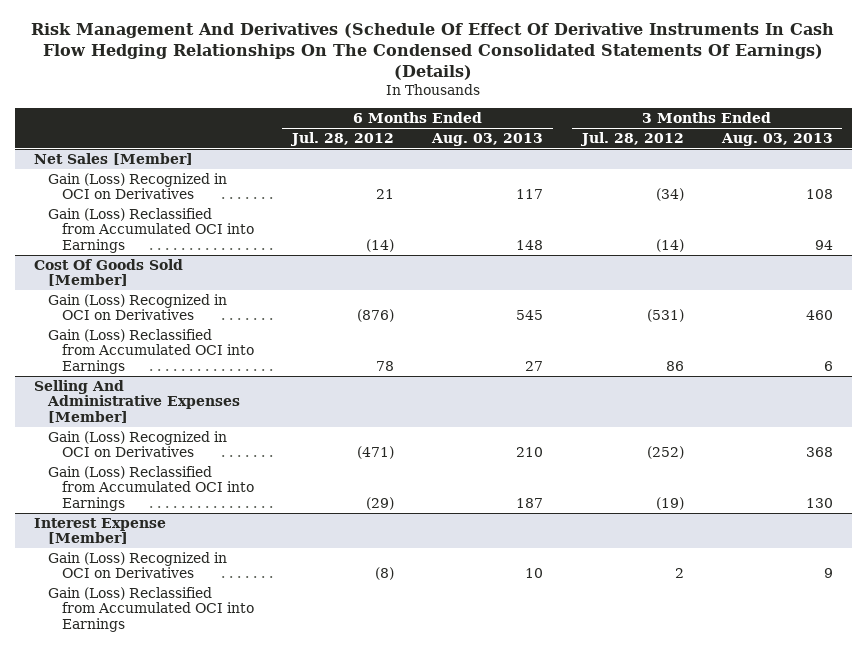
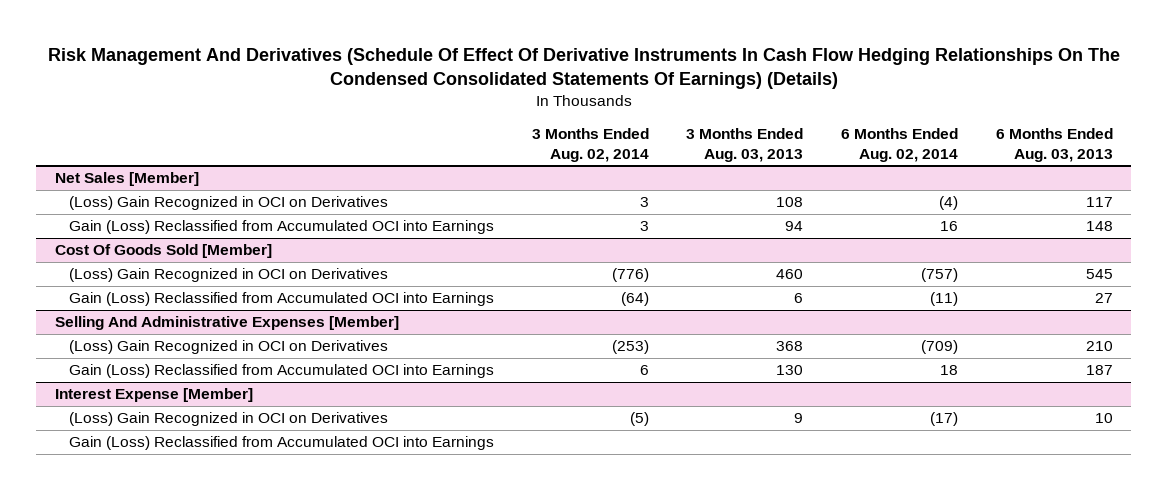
- | 6 Months Ended Jul. 28, 2012 | 6 Months Ended Aug. 03, 2013 | 3 Months Ended Jul. 28, 2012 | 3 Months Ended Aug. 03, 2013
+ | 3 Months Ended Aug. 02, 2014 | 3 Months Ended Aug. 03, 2013 | 6 Months Ended Aug. 02, 2014 | 6 Months Ended Aug. 03, 2013
@ Net Sales [Member]
- Gain (Loss) Recognized in OCI on Derivatives | 21 | 117 | (34) | 108
+ (Loss) Gain Recognized in OCI on Derivatives | 3 | 108 | (4) | 117
@ Cost Of Goods Sold [Member]
- Gain (Loss) Recognized in OCI on Derivatives | (876) | 545 | (531) | 460
+ (Loss) Gain Recognized in OCI on Derivatives | (776) | 460 | (757) | 545
@ Selling And Administrative Expenses [Member]
- Gain (Loss) Recognized in OCI on Derivatives | (471) | 210 | (252) | 368
+ (Loss) Gain Recognized in OCI on Derivatives | (253) | 368 | (709) | 210
@ Interest Expense [Member]
- Gain (Loss) Recognized in OCI on Derivatives | (8) | 10 | 2 | 9
+ (Loss) Gain Recognized in OCI on Derivatives | (5) | 9 | (17) | 10

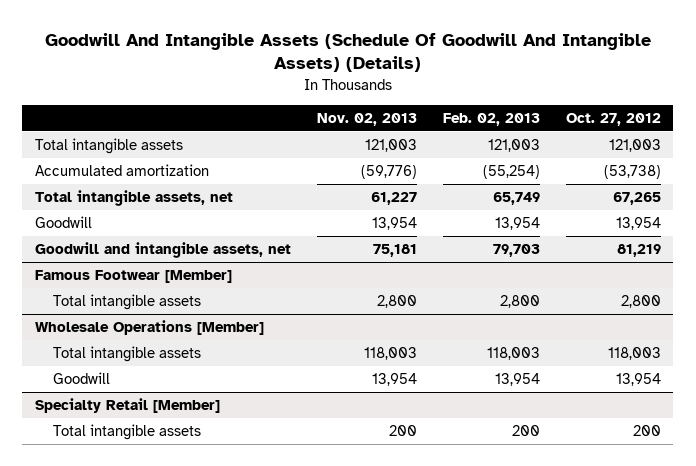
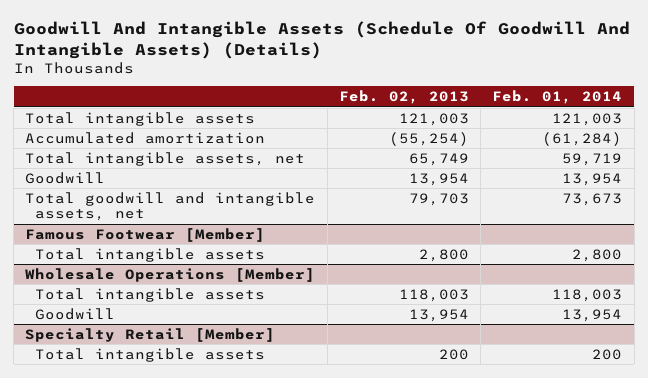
- | Nov. 02, 2013 | Feb. 02, 2013 | Oct. 27, 2012
+ | Feb. 02, 2013 | Feb. 01, 2014
- Goodwill and intangible assets, net | 75,181 | 79,703 | 81,219
+ Total goodwill and intangible assets, net | 79,703 | 73,673

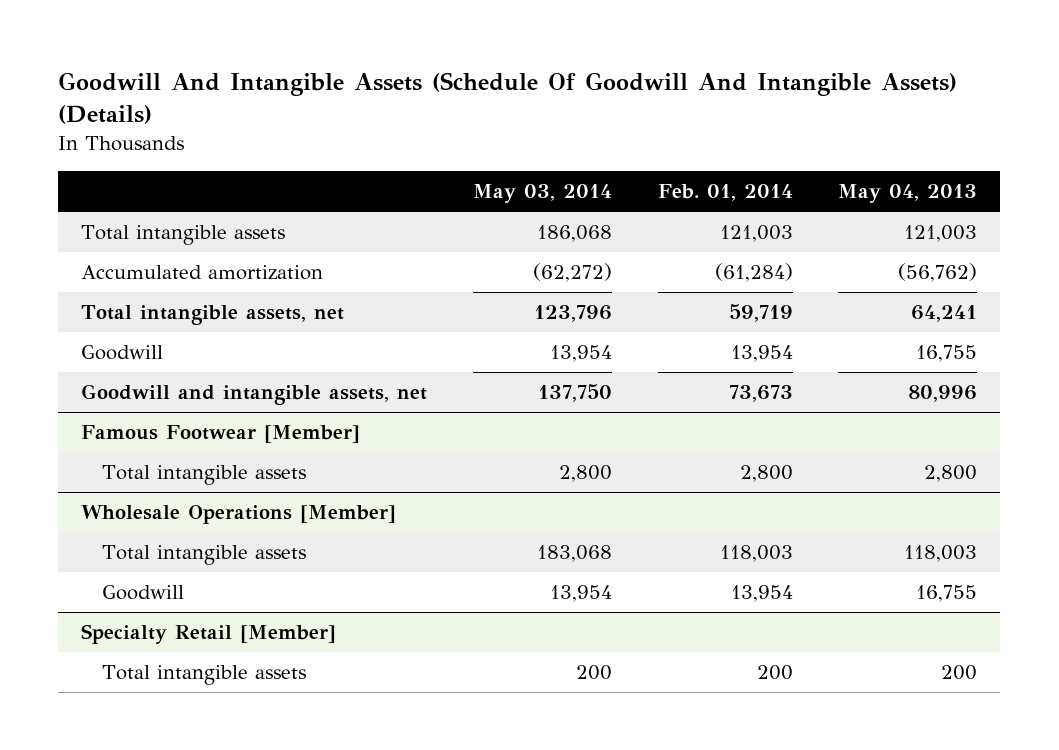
- | Feb. 02, 2013 | Feb. 01, 2014
+ | May 03, 2014 | Feb. 01, 2014 | May 04, 2013
- Total goodwill and intangible assets, net | 79,703 | 73,673
+ Goodwill and intangible assets, net | 137,750 | 73,673 | 80,996

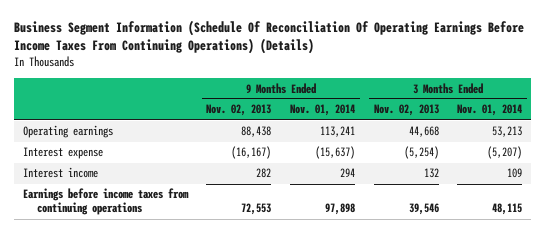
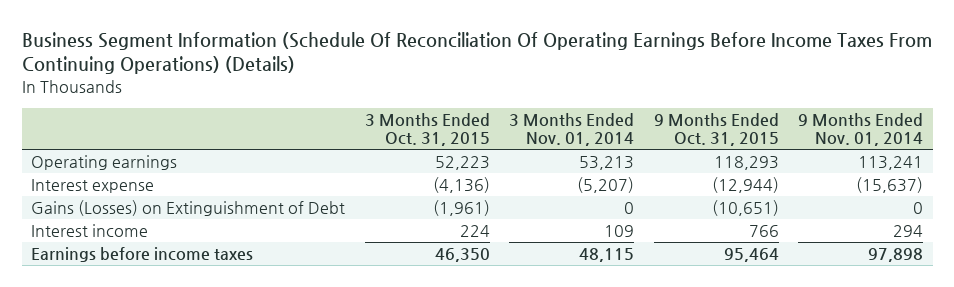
- | 9 Months Ended Nov. 02, 2013 | 9 Months Ended Nov. 01, 2014 | 3 Months Ended Nov. 02, 2013 | 3 Months Ended Nov. 01, 2014
+ | 3 Months Ended Oct. 31, 2015 | 3 Months Ended Nov. 01, 2014 | 9 Months Ended Oct. 31, 2015 | 9 Months Ended Nov. 01, 2014
+ Gains (Losses) on Extinguishment of Debt | (1,961) | 0 | (10,651) | 0
- Earnings before income taxes from continuing operations | 72,553 | 97,898 | 39,546 | 48,115
+ Earnings before income taxes | 46,350 | 48,115 | 95,464 | 97,898

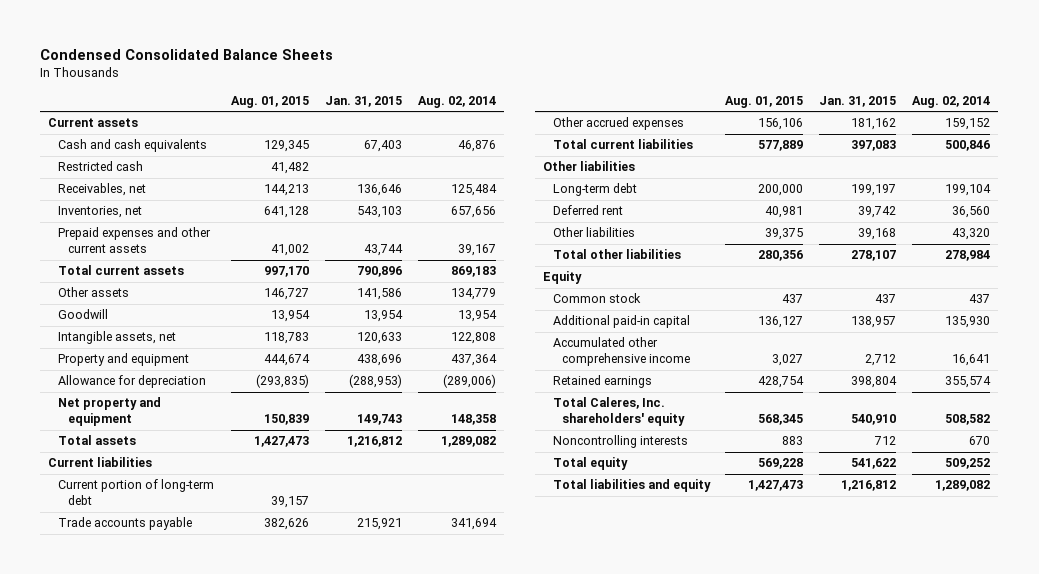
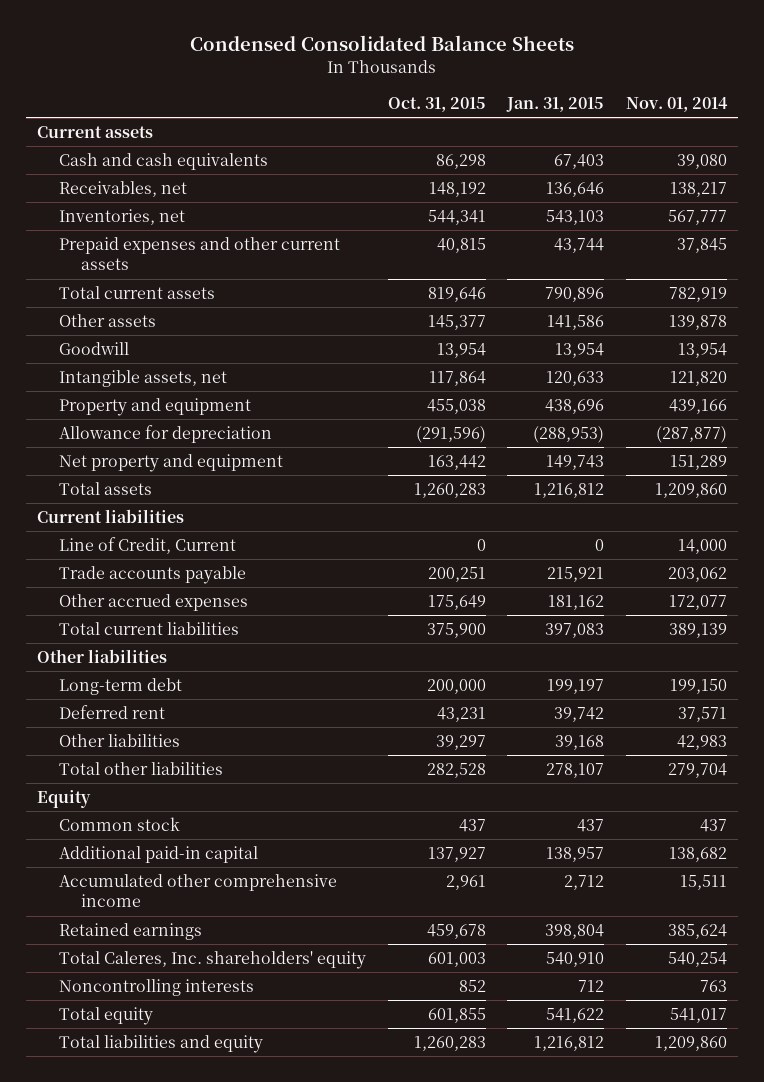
- | Aug. 01, 2015 | Jan. 31, 2015 | Aug. 02, 2014
+ | Oct. 31, 2015 | Jan. 31, 2015 | Nov. 01, 2014
- Restricted cash | 41,482 | |
- Current portion of long-term debt | 39,157 | |
+ Line of Credit, Current | 0 | 0 | 14,000

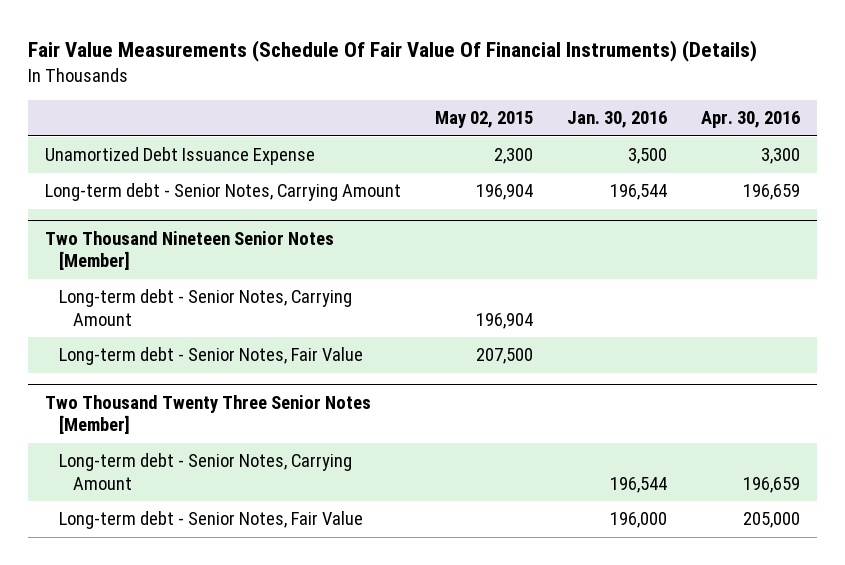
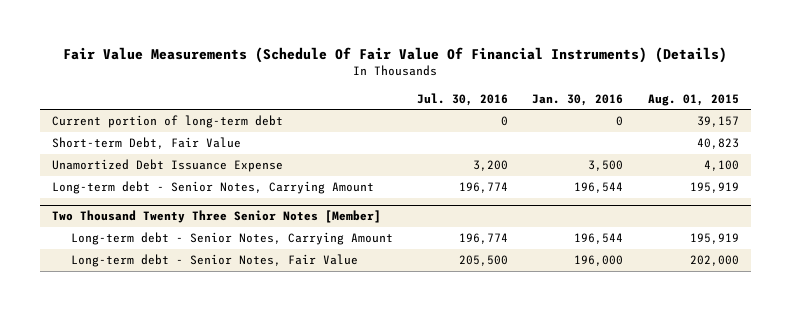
- | May 02, 2015 | Jan. 30, 2016 | Apr. 30, 2016
+ | Jul. 30, 2016 | Jan. 30, 2016 | Aug. 01, 2015
+ Current portion of long-term debt | 0 | 0 | 39,157
+ Short-term Debt, Fair Value | | | 40,823
- Two Thousand Nineteen Senior Notes [Member]
- Long-term debt - Senior Notes, Carrying Amount | 196,904 | |
- Long-term debt - Senior Notes, Fair Value | 207,500 | |

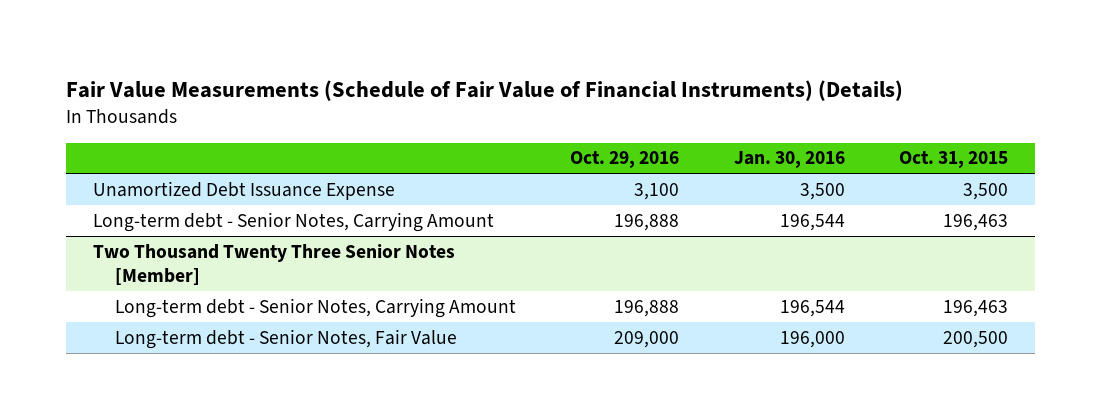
- Fair Value Measurements (Schedule Of Fair Value Of Financial Instruments) (Details)
+ Fair Value Measurements (Schedule of Fair Value of Financial Instruments) (Details)
- | Jul. 30, 2016 | Jan. 30, 2016 | Aug. 01, 2015
+ | Oct. 29, 2016 | Jan. 30, 2016 | Oct. 31, 2015
- Current portion of long-term debt | 0 | 0 | 39,157
- Short-term Debt, Fair Value | | | 40,823

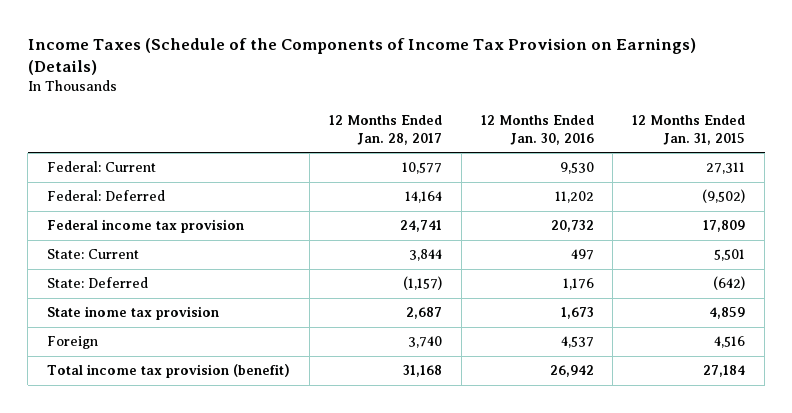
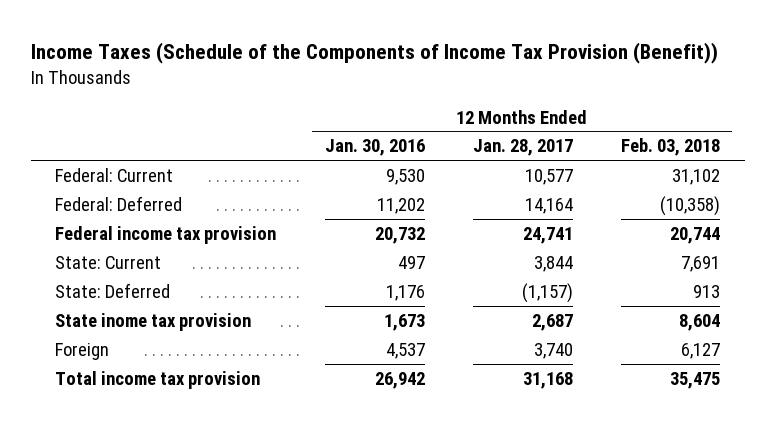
- Income Taxes (Schedule of the Components of Income Tax Provision on Earnings) (Details)
+ Income Taxes (Schedule of the Components of Income Tax Provision (Benefit))
- | 12 Months Ended Jan. 28, 2017 | 12 Months Ended Jan. 30, 2016 | 12 Months Ended Jan. 31, 2015
+ | 12 Months Ended Jan. 30, 2016 | 12 Months Ended Jan. 28, 2017 | 12 Months Ended Feb. 03, 2018
- Total income tax provision (benefit) | 31,168 | 26,942 | 27,184
+ Total income tax provision | 26,942 | 31,168 | 35,475

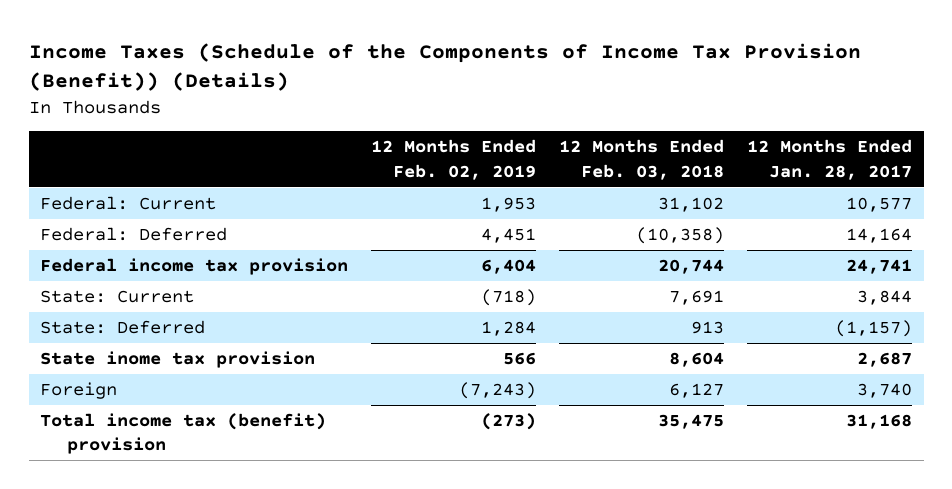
- Income Taxes (Schedule of the Components of Income Tax Provision (Benefit))
+ Income Taxes (Schedule of the Components of Income Tax Provision (Benefit)) (Details)
- | 12 Months Ended Jan. 30, 2016 | 12 Months Ended Jan. 28, 2017 | 12 Months Ended Feb. 03, 2018
+ | 12 Months Ended Feb. 02, 2019 | 12 Months Ended Feb. 03, 2018 | 12 Months Ended Jan. 28, 2017
- Total income tax provision | 26,942 | 31,168 | 35,475
+ Total income tax (benefit) provision | (273) | 35,475 | 31,168

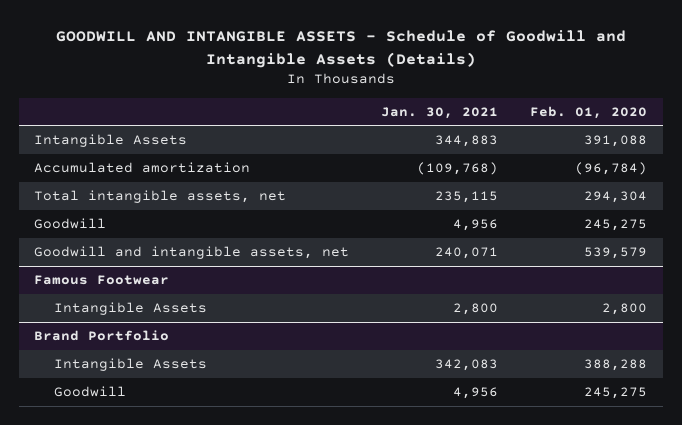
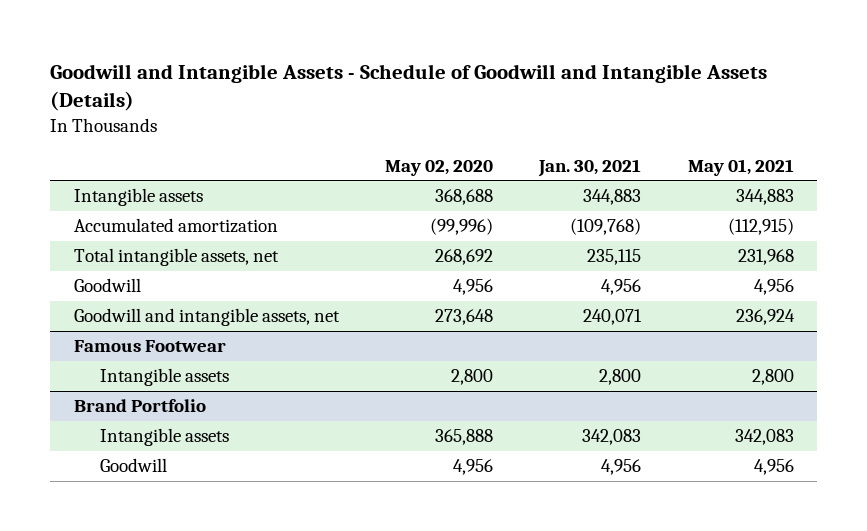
- GOODWILL AND INTANGIBLE ASSETS - Schedule of Goodwill and Intangible Assets (Details)
+ Goodwill and Intangible Assets - Schedule of Goodwill and Intangible Assets (Details)
- | Jan. 30, 2021 | Feb. 01, 2020
+ | May 02, 2020 | Jan. 30, 2021 | May 01, 2021
- Intangible Assets | 344,883 | 391,088
+ Intangible assets | 368,688 | 344,883 | 344,883
@ Famous Footwear
- Intangible Assets | 2,800 | 2,800
+ Intangible assets | 2,800 | 2,800 | 2,800
@ Brand Portfolio
- Intangible Assets | 342,083 | 388,288
+ Intangible assets | 365,888 | 342,083 | 342,083

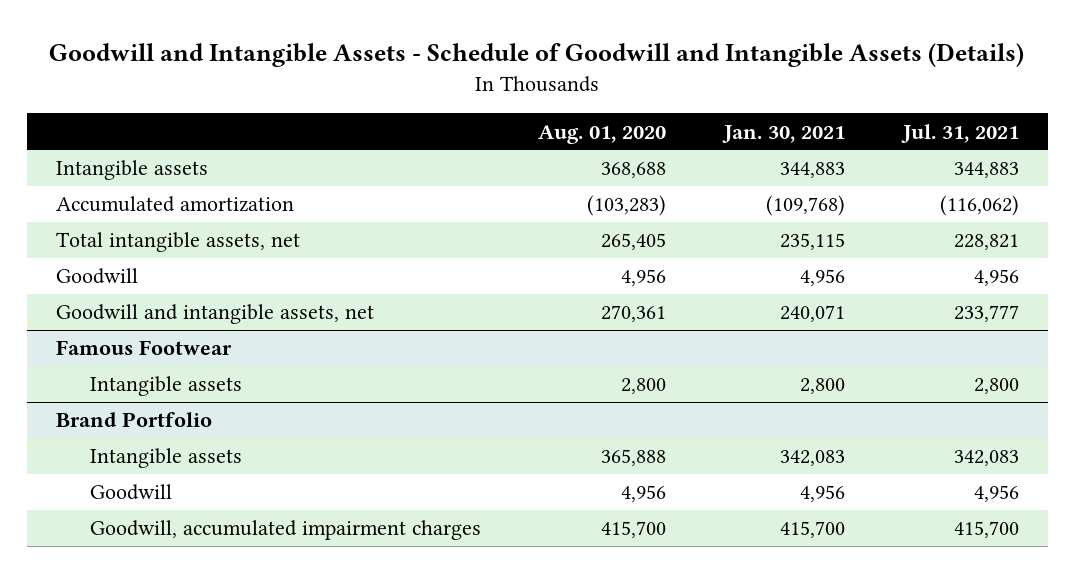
- | May 02, 2020 | Jan. 30, 2021 | May 01, 2021
+ | Aug. 01, 2020 | Jan. 30, 2021 | Jul. 31, 2021
@ Brand Portfolio
+ Goodwill, accumulated impairment charges | 415,700 | 415,700 | 415,700

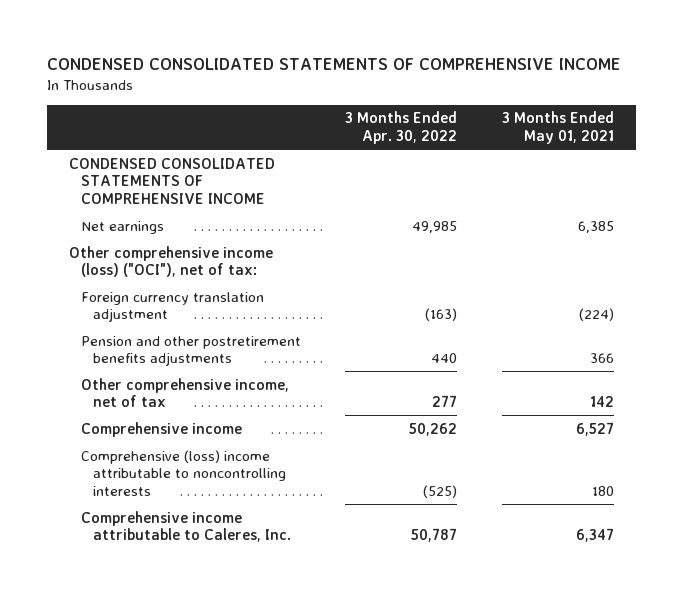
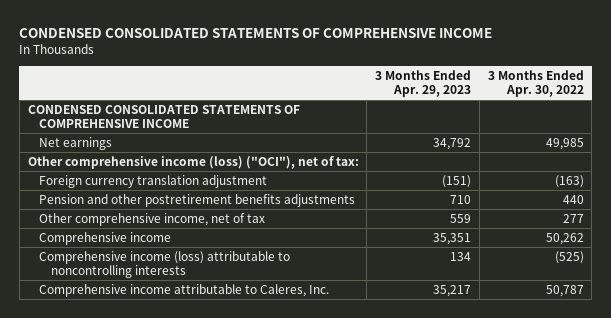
- | 3 Months Ended Apr. 30, 2022 | 3 Months Ended May 01, 2021
+ | 3 Months Ended Apr. 29, 2023 | 3 Months Ended Apr. 30, 2022
- Comprehensive (loss) income attributable to noncontrolling interests | (525) | 180
+ Comprehensive income (loss) attributable to noncontrolling interests | 134 | (525)

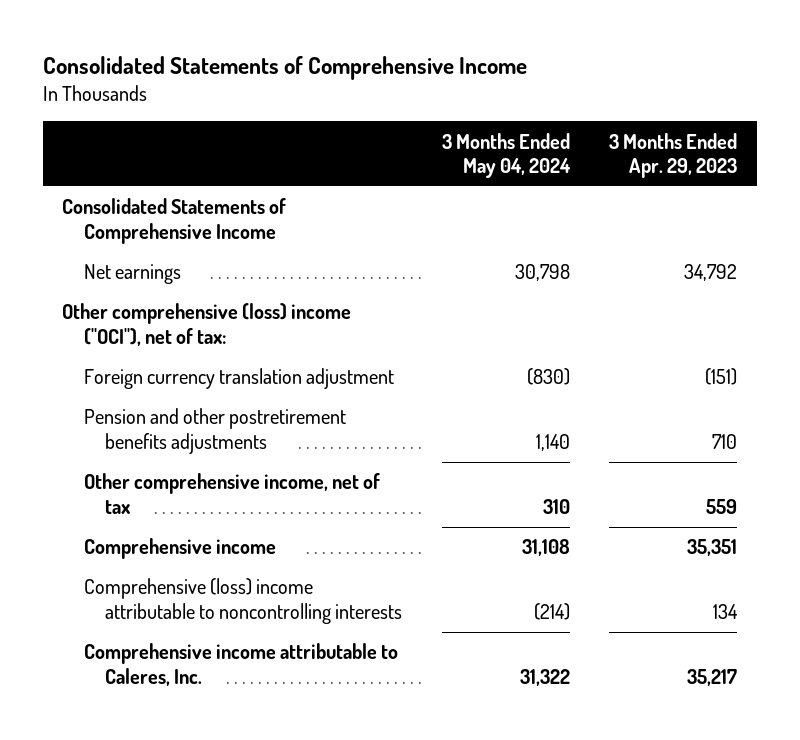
- CONDENSED CONSOLIDATED STATEMENTS OF COMPREHENSIVE INCOME
+ Consolidated Statements of Comprehensive Income
- | 3 Months Ended Apr. 29, 2023 | 3 Months Ended Apr. 30, 2022
+ | 3 Months Ended May 04, 2024 | 3 Months Ended Apr. 29, 2023
- CONDENSED CONSOLIDATED STATEMENTS OF COMPREHENSIVE INCOME
+ Consolidated Statements of Comprehensive Income
- Other comprehensive income (loss) ("OCI"), net of tax:
+ Other comprehensive (loss) income ("OCI"), net of tax:
- Comprehensive income (loss) attributable to noncontrolling interests | 134 | (525)
+ Comprehensive (loss) income attributable to noncontrolling interests | (214) | 134

